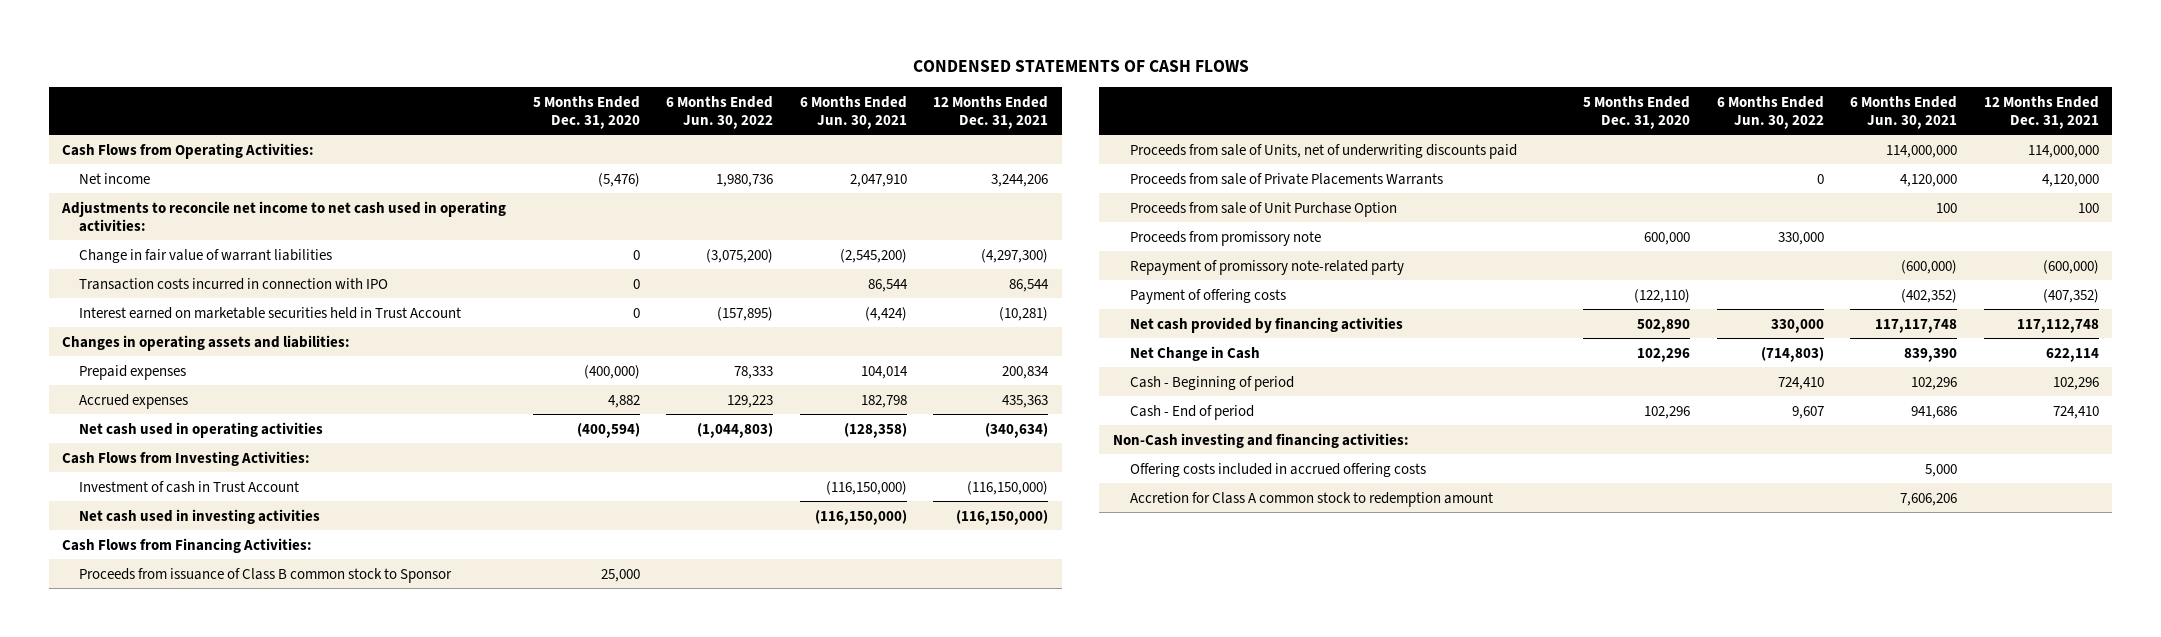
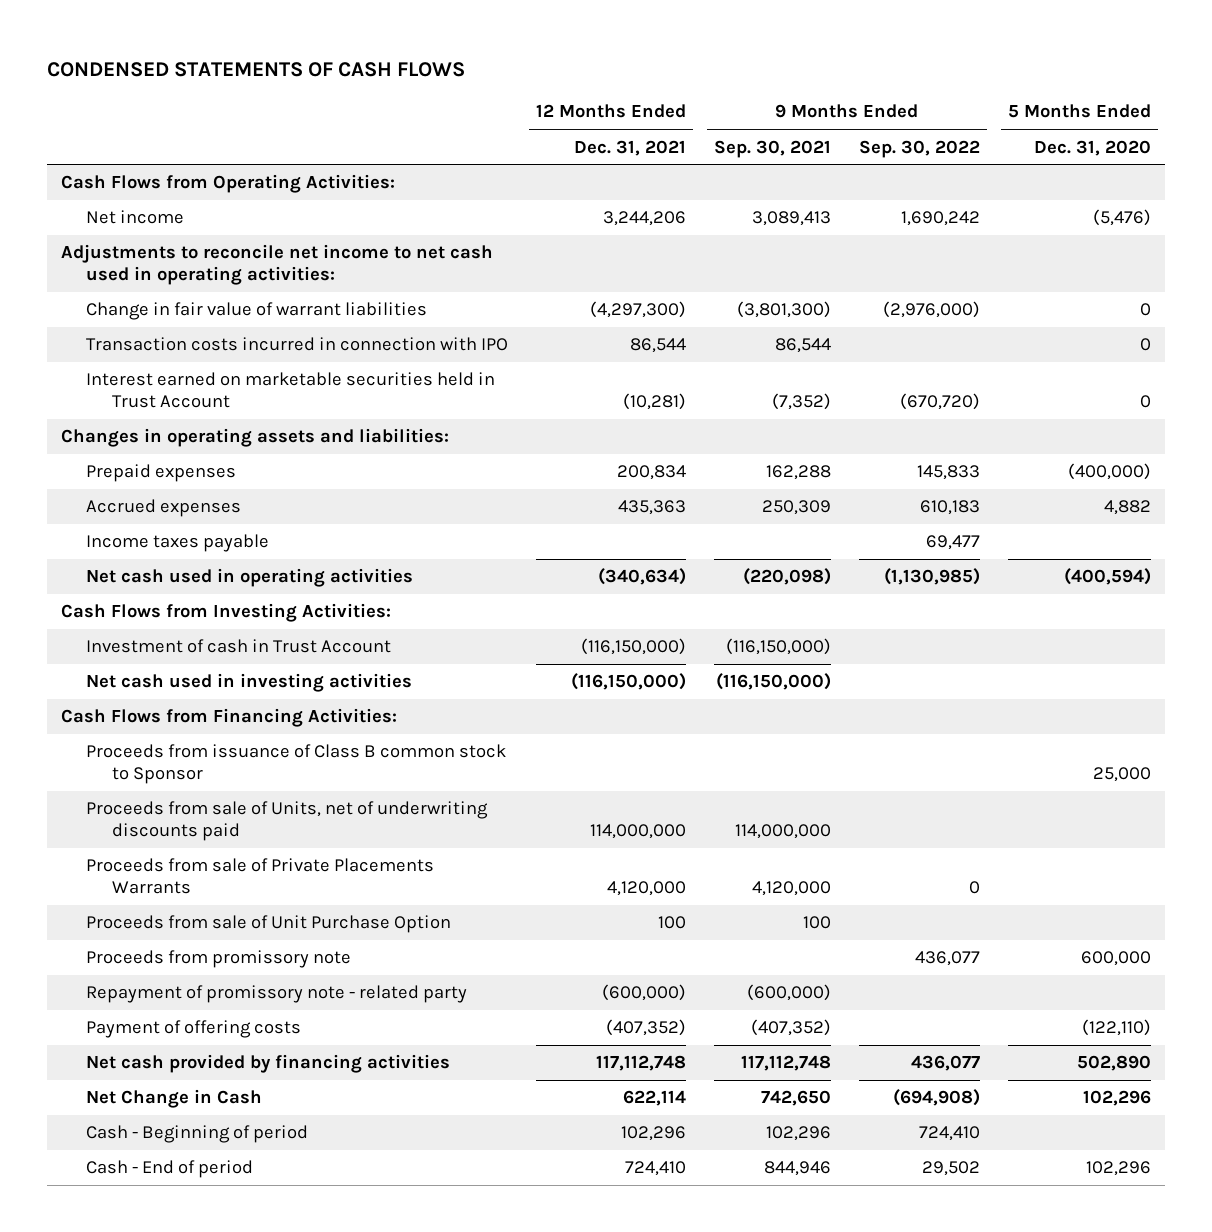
- | 5 Months Ended Dec. 31, 2020 | 6 Months Ended Jun. 30, 2022 | 6 Months Ended Jun. 30, 2021 | 12 Months Ended Dec. 31, 2021
+ | 12 Months Ended Dec. 31, 2021 | 9 Months Ended Sep. 30, 2021 | 9 Months Ended Sep. 30, 2022 | 5 Months Ended Dec. 31, 2020
+ Income taxes payable | | | 69,477 |
- Repayment of promissory note-related party | | | (600,000) | (600,000)
+ Repayment of promissory note - related party | (600,000) | (600,000) | |
- Non-Cash investing and financing activities:
- Offering costs included in accrued offering costs | | | 5,000 |
- Accretion for Class A common stock to redemption amount | | | 7,606,206 |

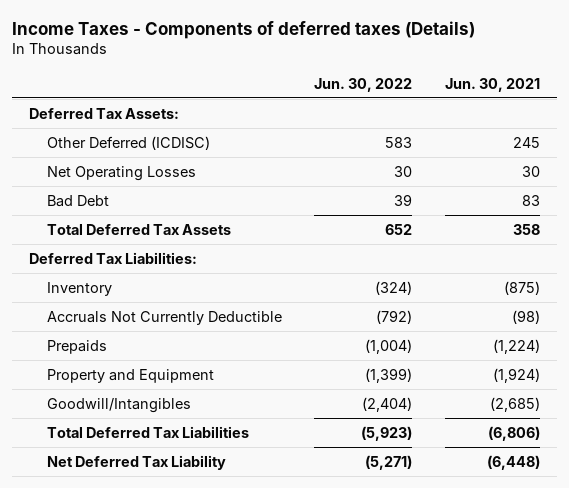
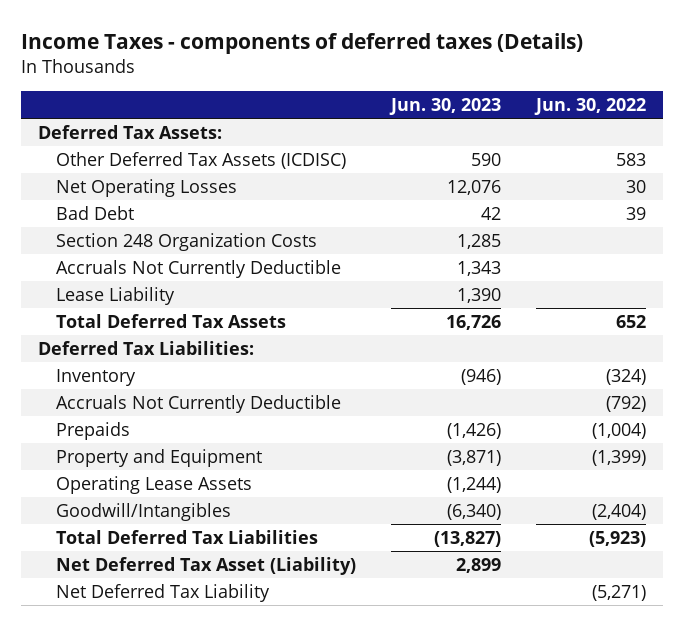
- Income Taxes - Components of deferred taxes (Details)
+ Income Taxes - components of deferred taxes (Details)
- | Jun. 30, 2022 | Jun. 30, 2021
+ | Jun. 30, 2023 | Jun. 30, 2022
- Other Deferred (ICDISC) | 583 | 245
+ Other Deferred Tax Assets (ICDISC) | 590 | 583
+ Section 248 Organization Costs | 1,285 |
+ Accruals Not Currently Deductible | 1,343 |
+ Lease Liability | 1,390 |
+ Operating Lease Assets | (1,244) |
+ Net Deferred Tax Asset (Liability) | 2,899 |

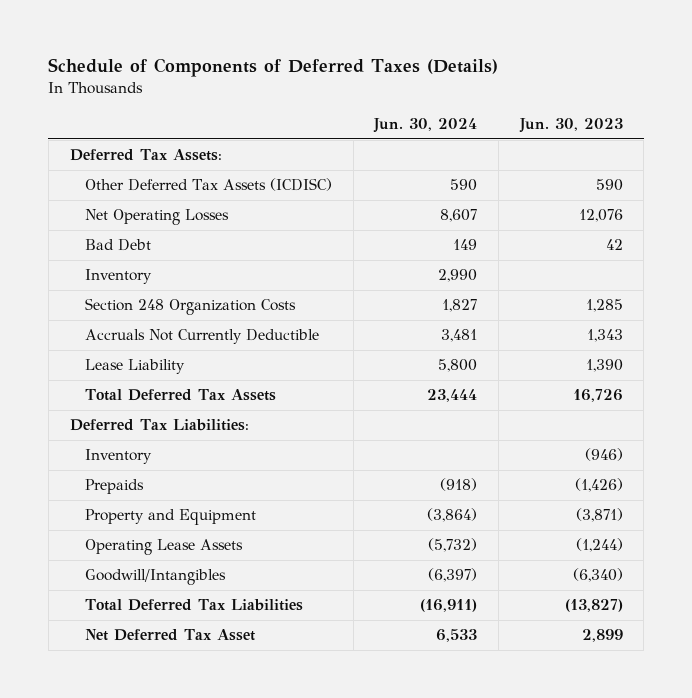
- Income Taxes - components of deferred taxes (Details)
+ Schedule of Components of Deferred Taxes (Details)
- | Jun. 30, 2023 | Jun. 30, 2022
+ | Jun. 30, 2024 | Jun. 30, 2023
+ Inventory | 2,990 |
- Accruals Not Currently Deductible | | (792)
- Net Deferred Tax Asset (Liability) | 2,899 |
- Net Deferred Tax Liability | | (5,271)
+ Net Deferred Tax Asset | 6,533 | 2,899

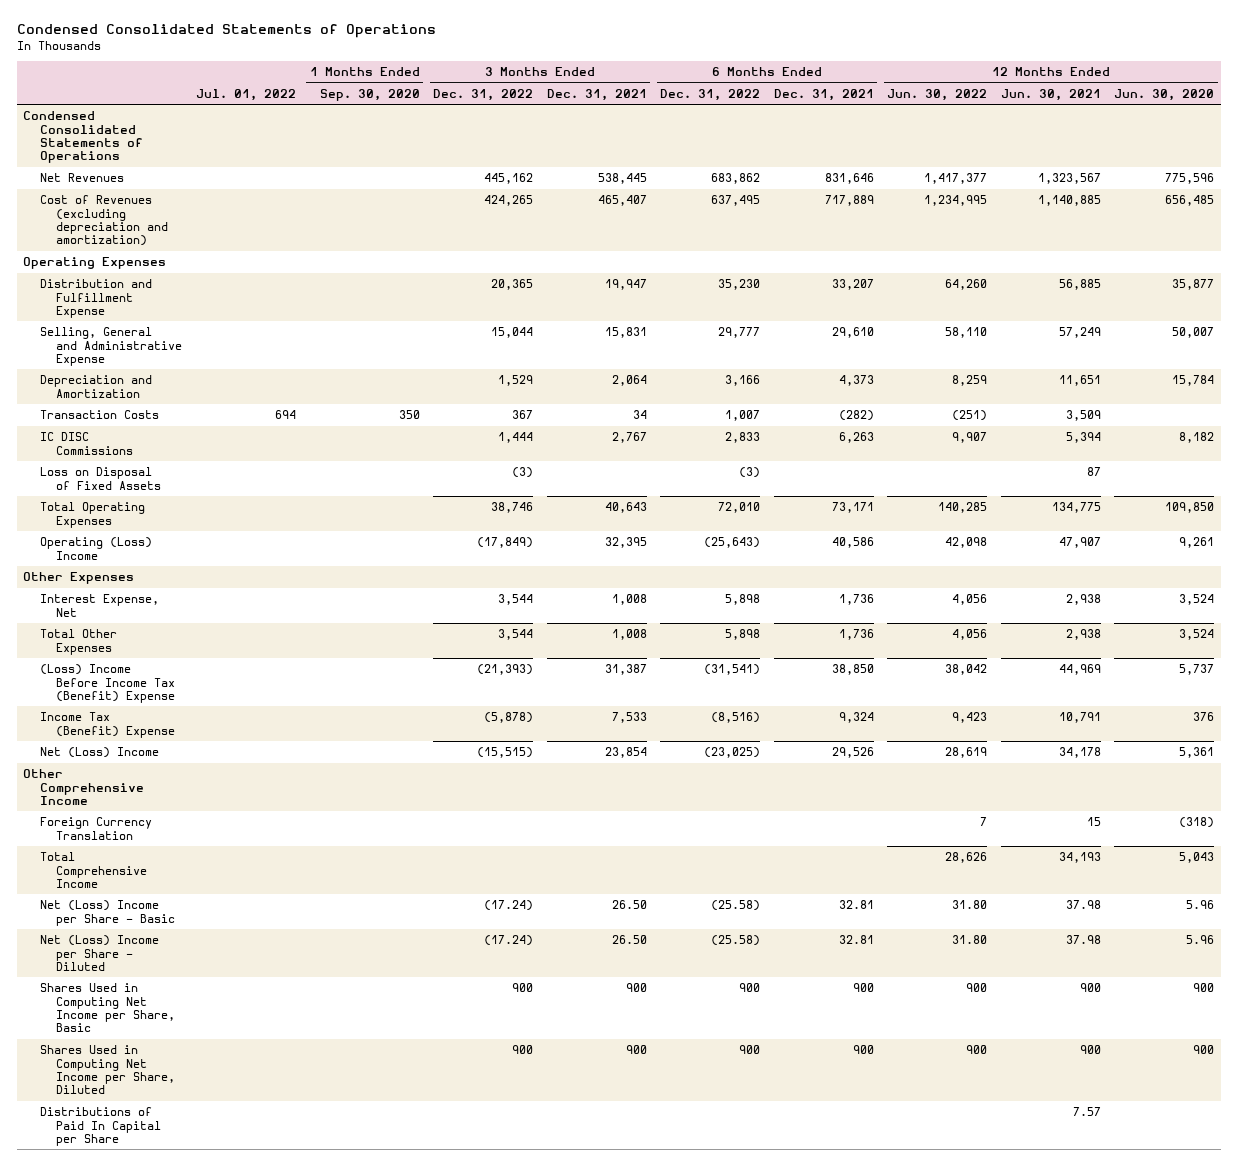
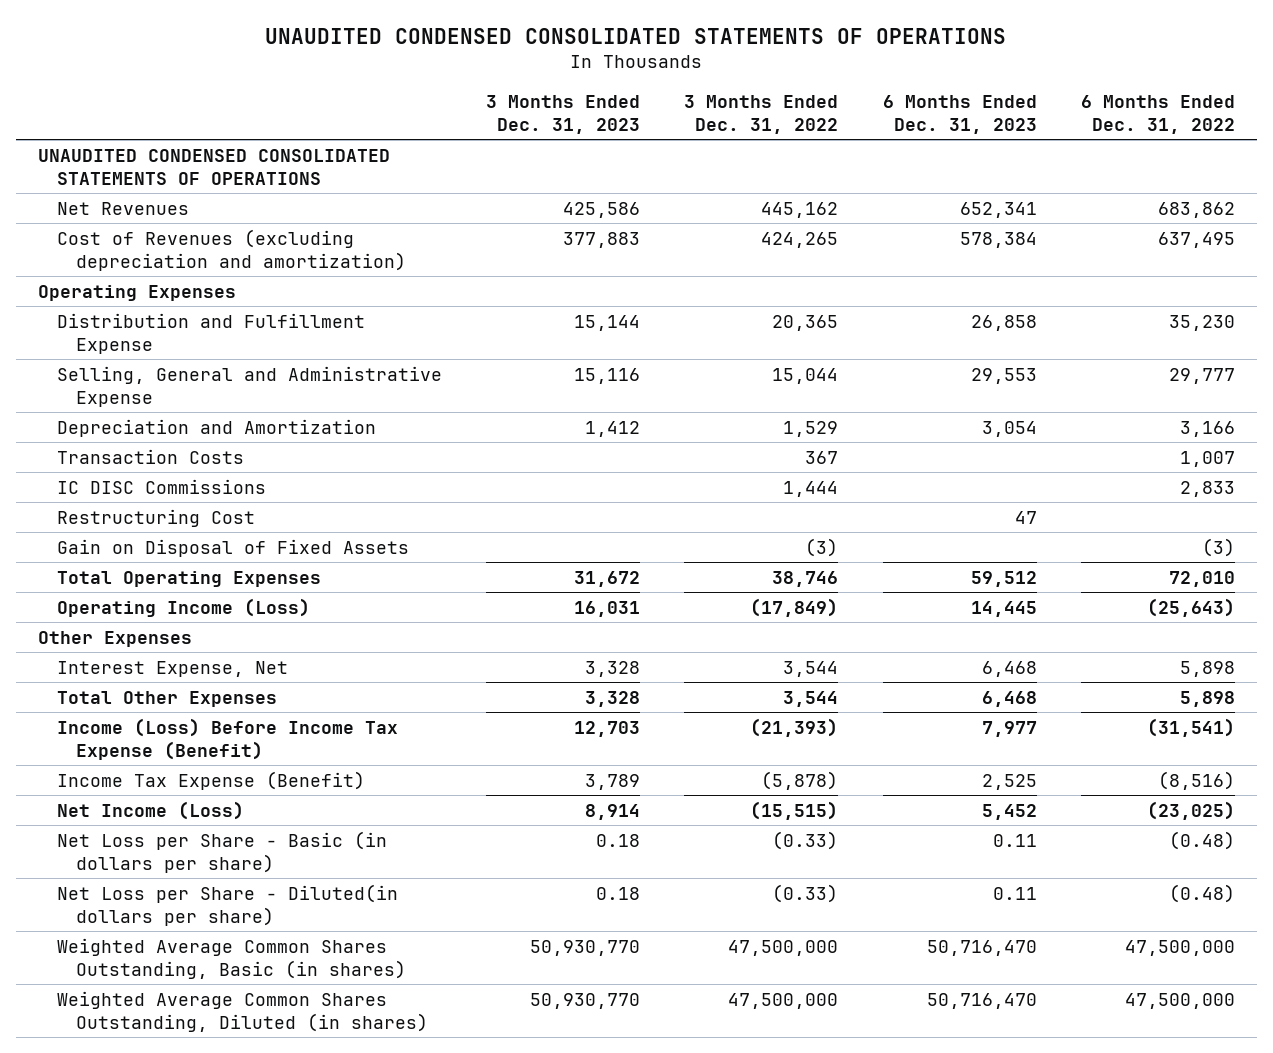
- Condensed Consolidated Statements of Operations
+ UNAUDITED CONDENSED CONSOLIDATED STATEMENTS OF OPERATIONS
- | Jul. 01, 2022 | 1 Months Ended Sep. 30, 2020 | 3 Months Ended Dec. 31, 2022 | 3 Months Ended Dec. 31, 2021 | 6 Months Ended Dec. 31, 2022 | 6 Months Ended Dec. 31, 2021 | 12 Months Ended Jun. 30, 2022 | 12 Months Ended Jun. 30, 2021 | 12 Months Ended Jun. 30, 2020
+ | 3 Months Ended Dec. 31, 2023 | 3 Months Ended Dec. 31, 2022 | 6 Months Ended Dec. 31, 2023 | 6 Months Ended Dec. 31, 2022
- Condensed Consolidated Statements of Operations
+ UNAUDITED CONDENSED CONSOLIDATED STATEMENTS OF OPERATIONS
- Loss on Disposal of Fixed Assets | | | (3) | | (3) | | | 87 |
+ Restructuring Cost | | | 47 |
+ Gain on Disposal of Fixed Assets | | (3) | | (3)
- Operating (Loss) Income | | | (17,849) | 32,395 | (25,643) | 40,586 | 42,098 | 47,907 | 9,261
+ Operating Income (Loss) | 16,031 | (17,849) | 14,445 | (25,643)
- (Loss) Income Before Income Tax (Benefit) Expense | | | (21,393) | 31,387 | (31,541) | 38,850 | 38,042 | 44,969 | 5,737
- Income Tax (Benefit) Expense | | | (5,878) | 7,533 | (8,516) | 9,324 | 9,423 | 10,791 | 376
- Net (Loss) Income | | | (15,515) | 23,854 | (23,025) | 29,526 | 28,619 | 34,178 | 5,361
- Other Comprehensive Income
- Foreign Currency Translation | | | | | | | 7 | 15 | (318)
- Total Comprehensive Income | | | | | | | 28,626 | 34,193 | 5,043
- Net (Loss) Income per Share - Basic | | | (17.24) | 26.50 | (25.58) | 32.81 | 31.80 | 37.98 | 5.96
- Net (Loss) Income per Share - Diluted | | | (17.24) | 26.50 | (25.58) | 32.81 | 31.80 | 37.98 | 5.96
- Shares Used in Computing Net Income per Share, Basic | | | 900 | 900 | 900 | 900 | 900 | 900 | 900
- Shares Used in Computing Net Income per Share, Diluted | | | 900 | 900 | 900 | 900 | 900 | 900 | 900
- Distributions of Paid In Capital per Share | | | | | | | | 7.57 |
+ Income (Loss) Before Income Tax Expense (Benefit) | 12,703 | (21,393) | 7,977 | (31,541)
+ Income Tax Expense (Benefit) | 3,789 | (5,878) | 2,525 | (8,516)
+ Net Income (Loss) | 8,914 | (15,515) | 5,452 | (23,025)
+ Net Loss per Share - Basic (in dollars per share) | 0.18 | (0.33) | 0.11 | (0.48)
+ Net Loss per Share - Diluted(in dollars per share) | 0.18 | (0.33) | 0.11 | (0.48)
+ Weighted Average Common Shares Outstanding, Basic (in shares) | 50,930,770 | 47,500,000 | 50,716,470 | 47,500,000
+ Weighted Average Common Shares Outstanding, Diluted (in shares) | 50,930,770 | 47,500,000 | 50,716,470 | 47,500,000

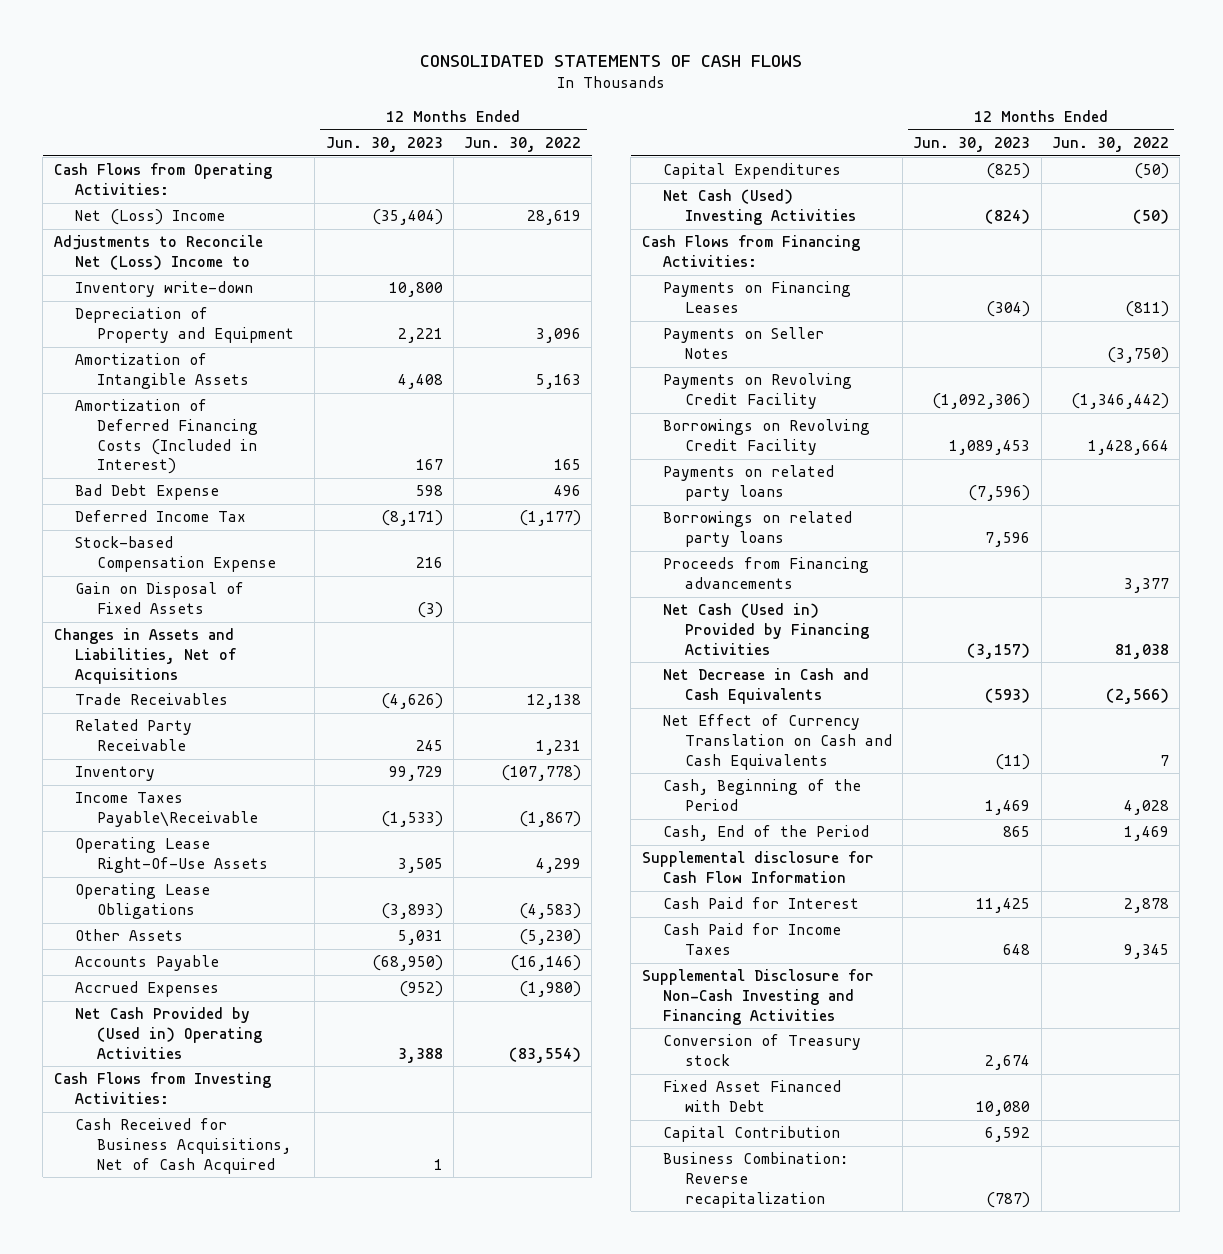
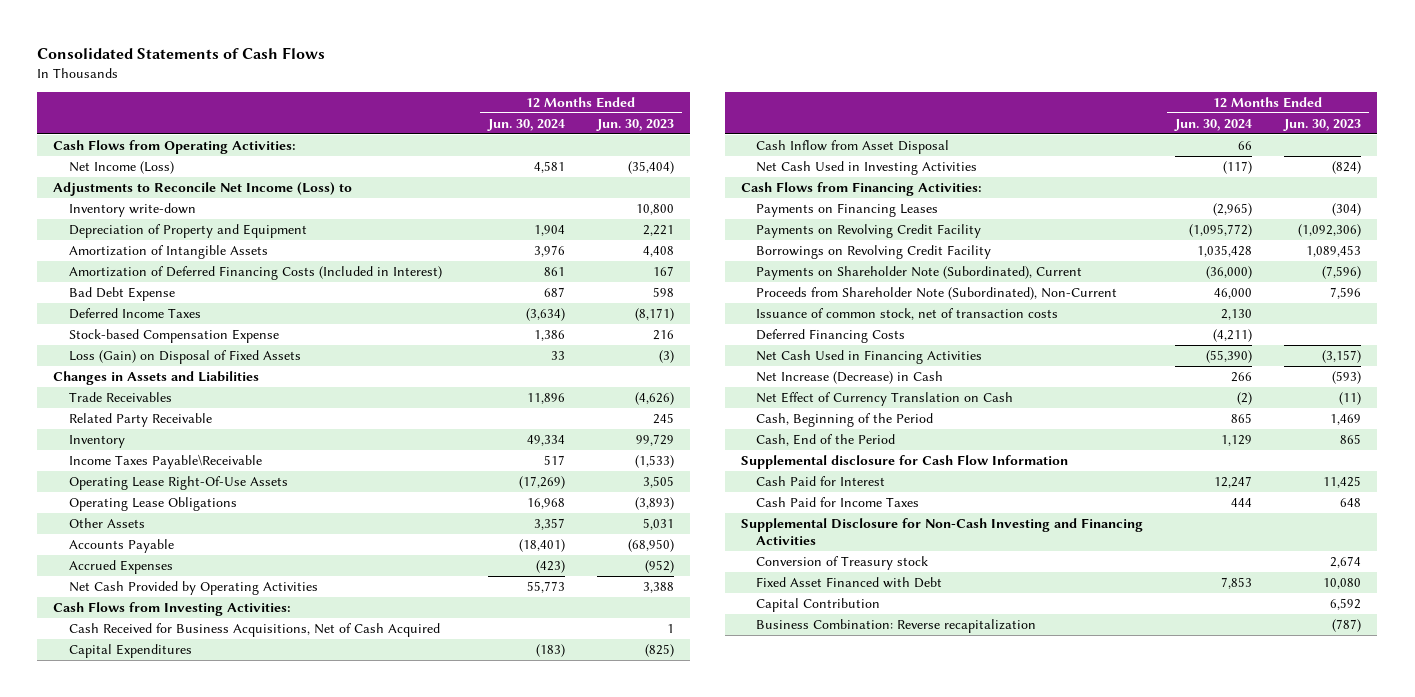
- CONSOLIDATED STATEMENTS OF CASH FLOWS
+ Consolidated Statements of Cash Flows
- | 12 Months Ended Jun. 30, 2023 | 12 Months Ended Jun. 30, 2022
+ | 12 Months Ended Jun. 30, 2024 | 12 Months Ended Jun. 30, 2023
- Net (Loss) Income | (35,404) | 28,619
- Adjustments to Reconcile Net (Loss) Income to
+ Net Income (Loss) | 4,581 | (35,404)
+ Adjustments to Reconcile Net Income (Loss) to
- Deferred Income Tax | (8,171) | (1,177)
+ Deferred Income Taxes | (3,634) | (8,171)
- Gain on Disposal of Fixed Assets | (3) |
- Changes in Assets and Liabilities, Net of Acquisitions
+ Loss (Gain) on Disposal of Fixed Assets | 33 | (3)
+ Changes in Assets and Liabilities
- Net Cash Provided by (Used in) Operating Activities | 3,388 | (83,554)
+ Net Cash Provided by Operating Activities | 55,773 | 3,388
- Net Cash (Used) Investing Activities | (824) | (50)
+ Cash Inflow from Asset Disposal | 66 |
+ Net Cash Used in Investing Activities | (117) | (824)
- Payments on Seller Notes | | (3,750)
- Payments on related party loans | (7,596) |
- Borrowings on related party loans | 7,596 |
- Proceeds from Financing advancements | | 3,377
- Net Cash (Used in) Provided by Financing Activities | (3,157) | 81,038
- Net Decrease in Cash and Cash Equivalents | (593) | (2,566)
- Net Effect of Currency Translation on Cash and Cash Equivalents | (11) | 7
+ Payments on Shareholder Note (Subordinated), Current | (36,000) | (7,596)
+ Proceeds from Shareholder Note (Subordinated), Non-Current | 46,000 | 7,596
+ Issuance of common stock, net of transaction costs | 2,130 |
+ Deferred Financing Costs | (4,211) |
+ Net Cash Used in Financing Activities | (55,390) | (3,157)
+ Net Increase (Decrease) in Cash | 266 | (593)
+ Net Effect of Currency Translation on Cash | (2) | (11)

